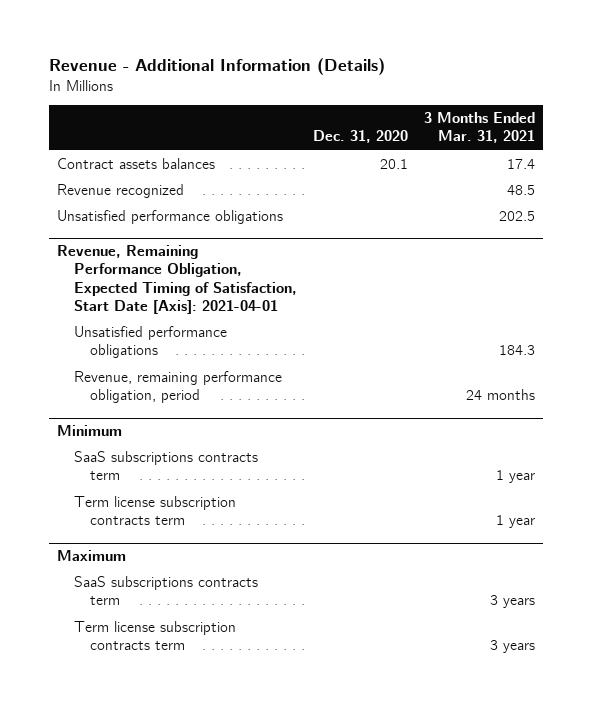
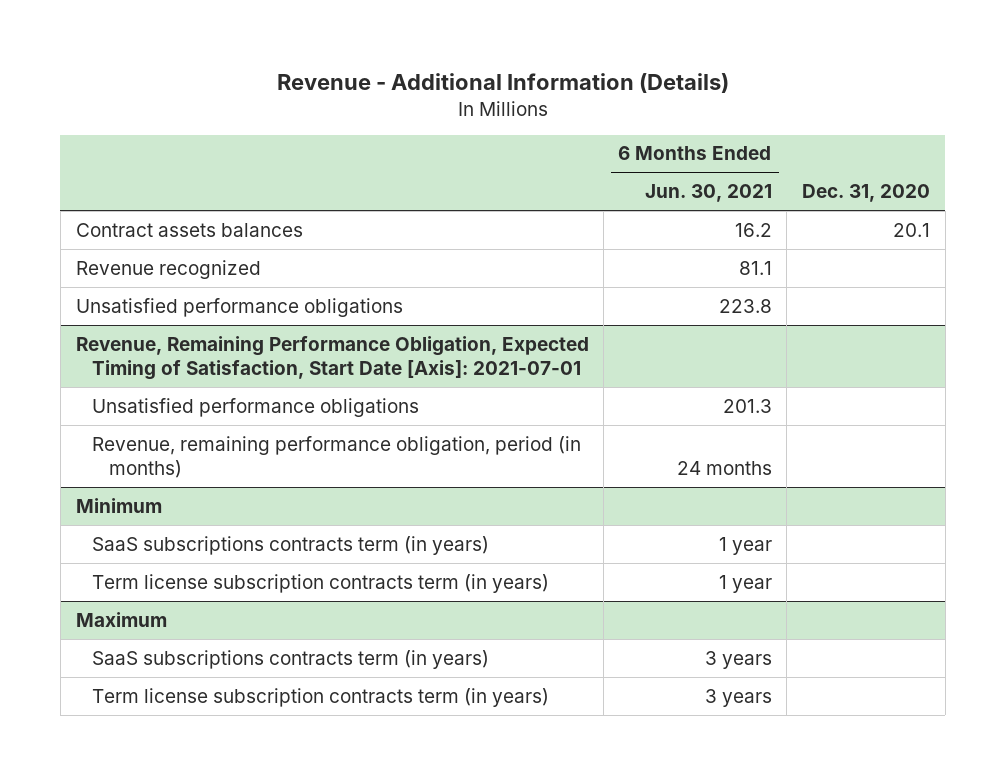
- | Dec. 31, 2020 | 3 Months Ended Mar. 31, 2021
+ | 6 Months Ended Jun. 30, 2021 | Dec. 31, 2020
- Revenue, Remaining Performance Obligation, Expected Timing of Satisfaction, Start Date [Axis]: 2021-04-01
- Unsatisfied performance obligations | | 184.3
- Revenue, remaining performance obligation, period | | 24 months
+ Revenue, Remaining Performance Obligation, Expected Timing of Satisfaction, Start Date [Axis]: 2021-07-01
+ Unsatisfied performance obligations | 201.3 |
+ Revenue, remaining performance obligation, period (in months) | 24 months |
@ Minimum
- SaaS subscriptions contracts term | | 1 year
- Term license subscription contracts term | | 1 year
+ SaaS subscriptions contracts term (in years) | 1 year |
+ Term license subscription contracts term (in years) | 1 year |
@ Maximum
- SaaS subscriptions contracts term | | 3 years
- Term license subscription contracts term | | 3 years
+ SaaS subscriptions contracts term (in years) | 3 years |
+ Term license subscription contracts term (in years) | 3 years |

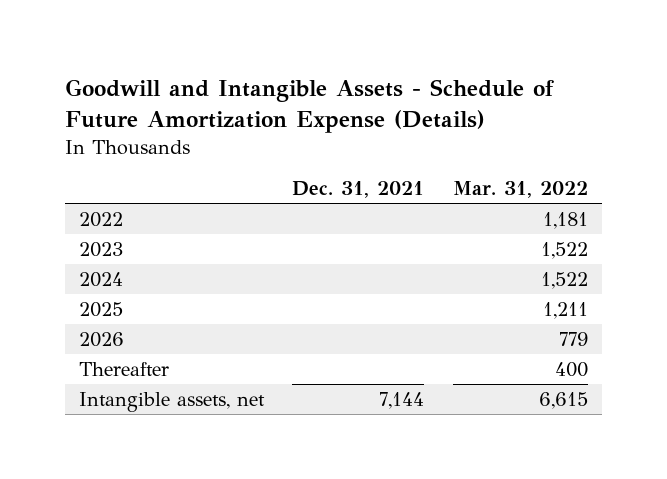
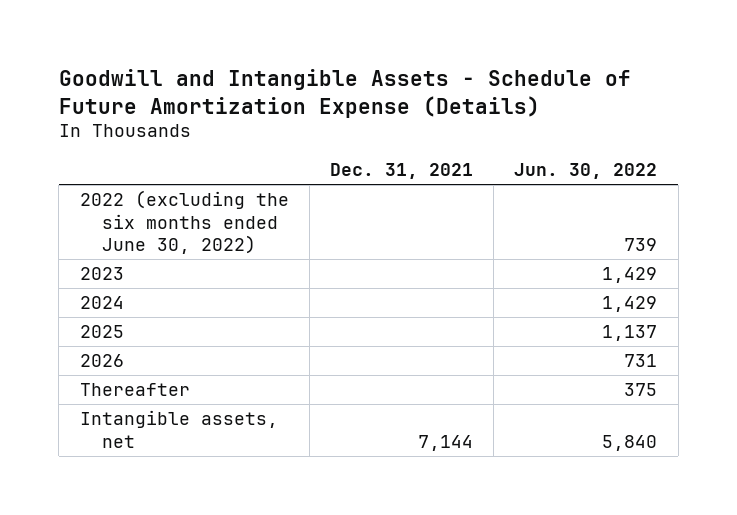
- | Dec. 31, 2021 | Mar. 31, 2022
+ | Dec. 31, 2021 | Jun. 30, 2022
- 2022 | | 1,181
+ 2022 (excluding the six months ended June 30, 2022) | | 739

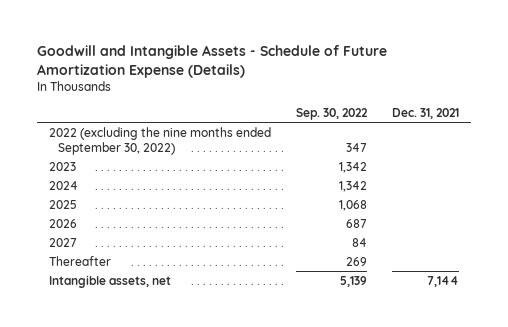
- | Dec. 31, 2021 | Jun. 30, 2022
+ | Sep. 30, 2022 | Dec. 31, 2021
- 2022 (excluding the six months ended June 30, 2022) | | 739
+ 2022 (excluding the nine months ended September 30, 2022) | 347 |
+ 2027 | 84 |

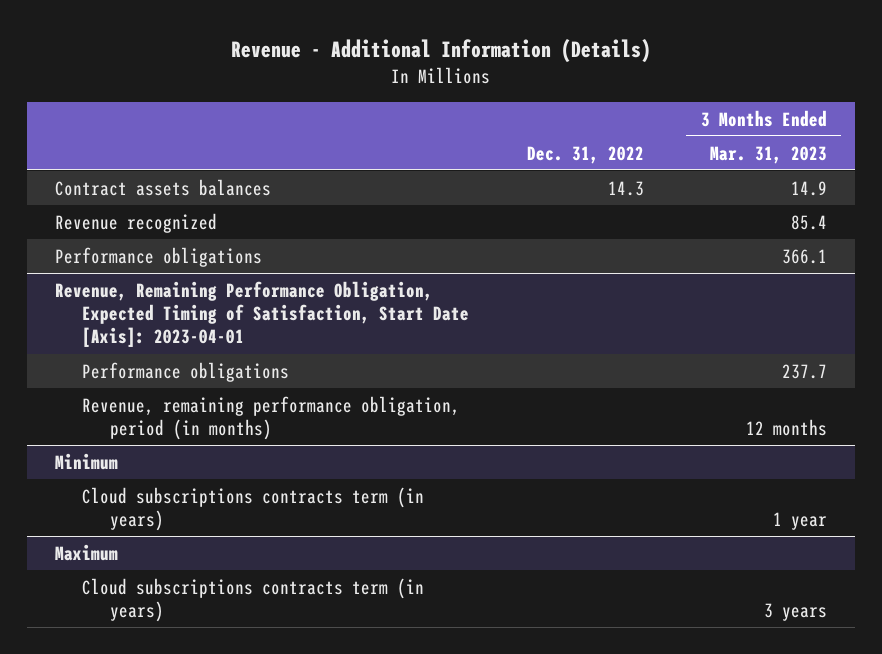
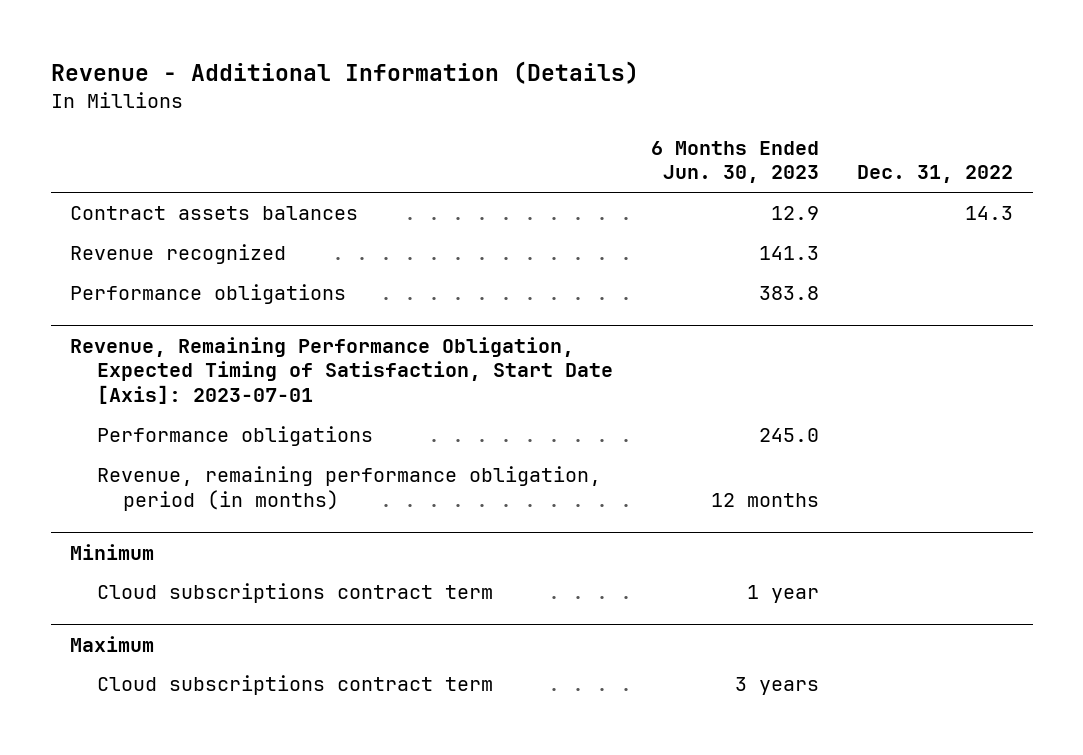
- | Dec. 31, 2022 | 3 Months Ended Mar. 31, 2023
+ | 6 Months Ended Jun. 30, 2023 | Dec. 31, 2022
- Revenue, Remaining Performance Obligation, Expected Timing of Satisfaction, Start Date [Axis]: 2023-04-01
- Performance obligations | | 237.7
- Revenue, remaining performance obligation, period (in months) | | 12 months
+ Revenue, Remaining Performance Obligation, Expected Timing of Satisfaction, Start Date [Axis]: 2023-07-01
+ Performance obligations | 245.0 |
+ Revenue, remaining performance obligation, period (in months) | 12 months |
@ Minimum
- Cloud subscriptions contracts term (in years) | | 1 year
+ Cloud subscriptions contract term | 1 year |
@ Maximum
- Cloud subscriptions contracts term (in years) | | 3 years
+ Cloud subscriptions contract term | 3 years |

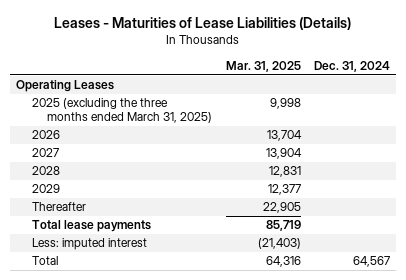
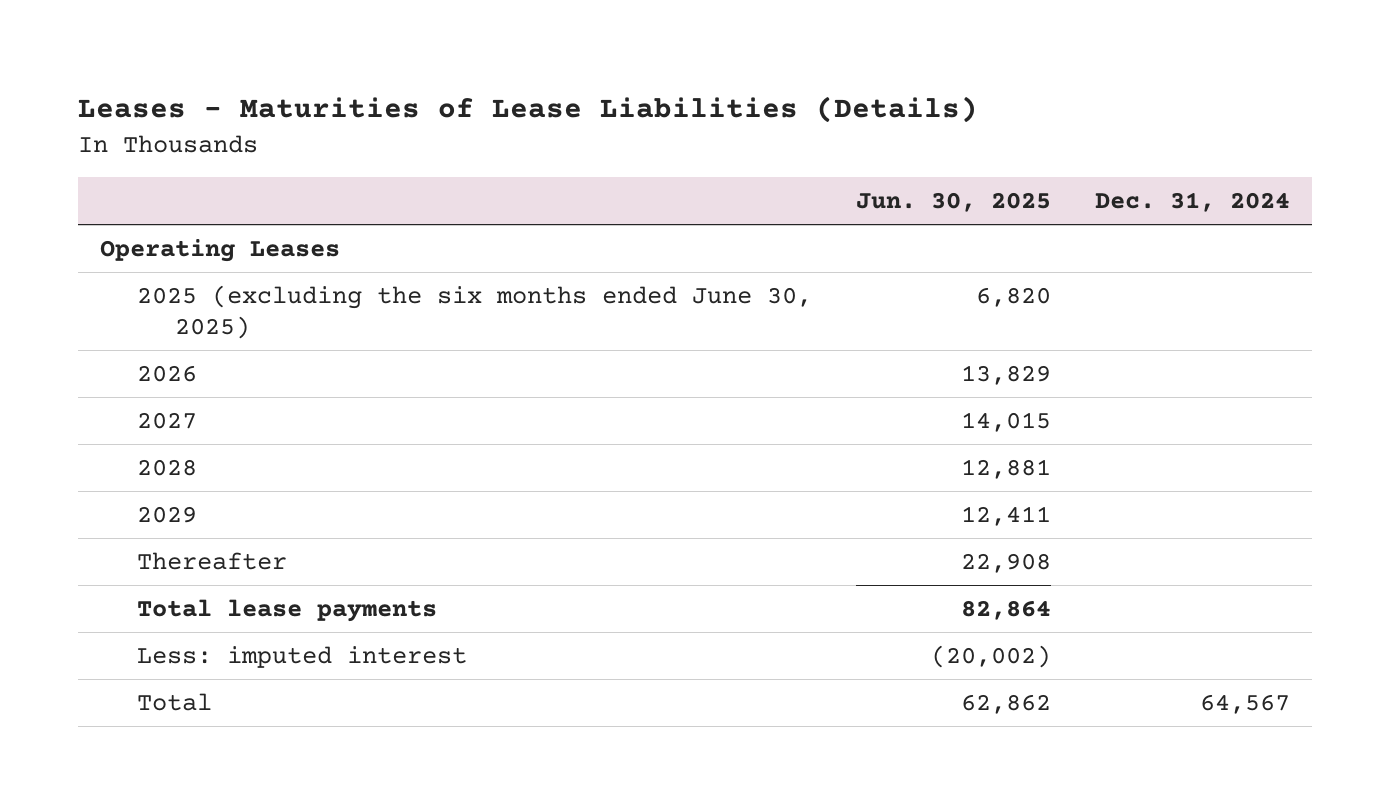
- | Mar. 31, 2025 | Dec. 31, 2024
+ | Jun. 30, 2025 | Dec. 31, 2024
- 2025 (excluding the three months ended March 31, 2025) | 9,998 |
+ 2025 (excluding the six months ended June 30, 2025) | 6,820 |

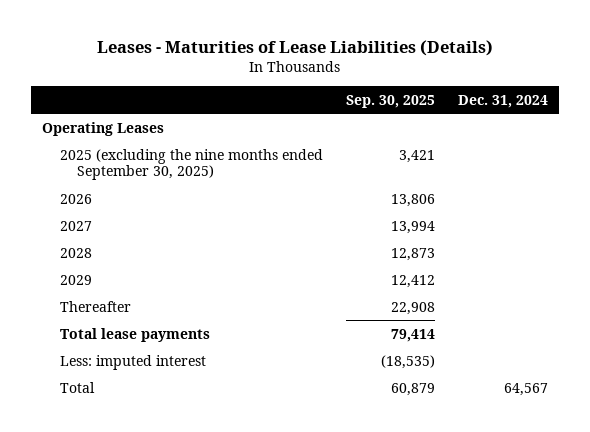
- | Jun. 30, 2025 | Dec. 31, 2024
+ | Sep. 30, 2025 | Dec. 31, 2024
- 2025 (excluding the six months ended June 30, 2025) | 6,820 |
+ 2025 (excluding the nine months ended September 30, 2025) | 3,421 |

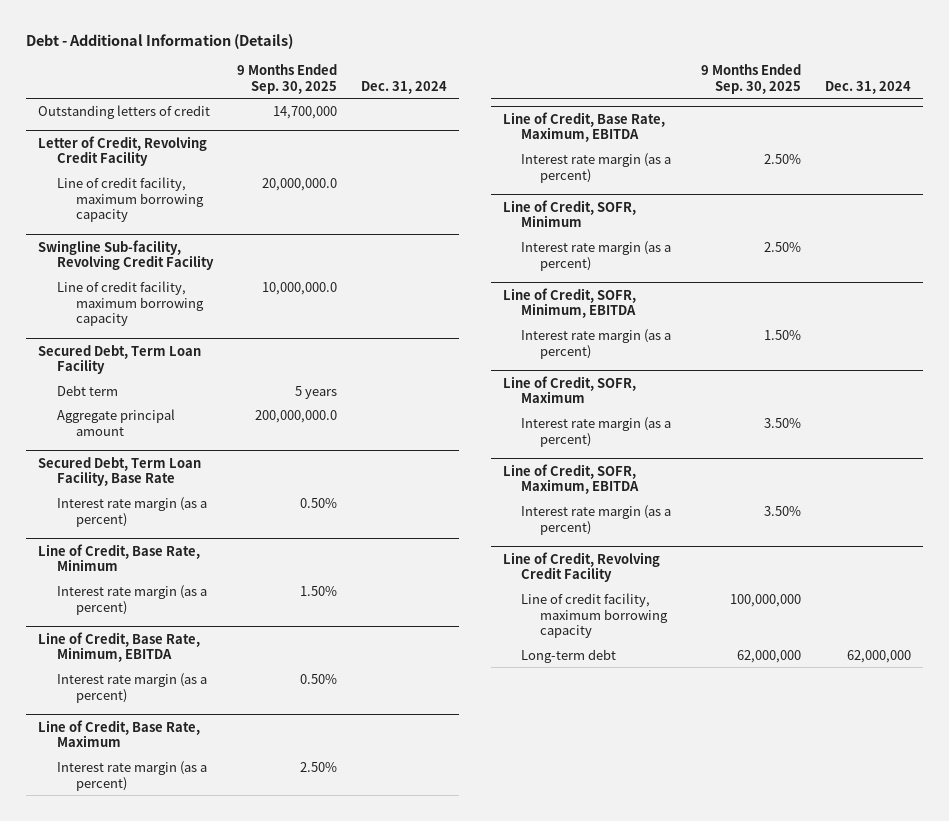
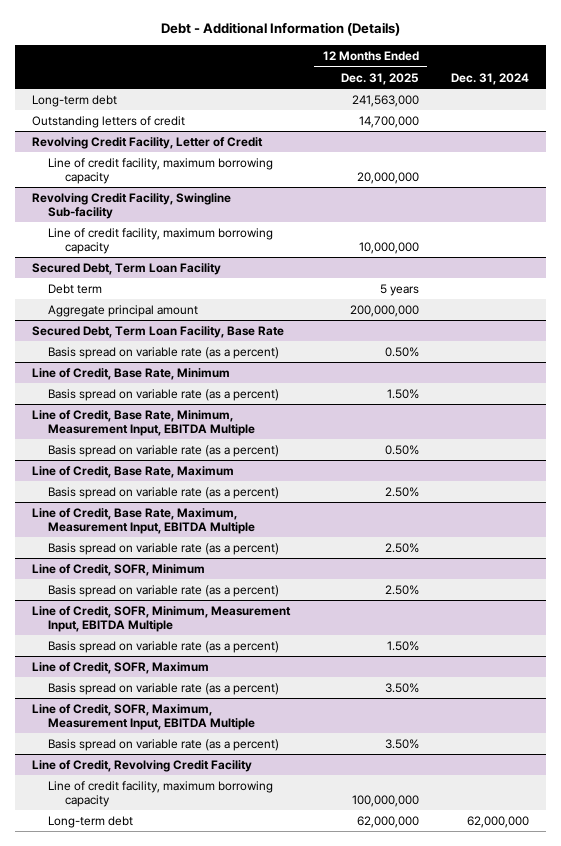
- | 9 Months Ended Sep. 30, 2025 | Dec. 31, 2024
+ | 12 Months Ended Dec. 31, 2025 | Dec. 31, 2024
+ Long-term debt | 241,563,000 |
- Letter of Credit, Revolving Credit Facility
+ Revolving Credit Facility, Letter of Credit
- Swingline Sub-facility, Revolving Credit Facility
+ Revolving Credit Facility, Swingline Sub-facility
@ Secured Debt, Term Loan Facility, Base Rate
- Interest rate margin (as a percent) | 0.50% |
+ Basis spread on variable rate (as a percent) | 0.50% |
@ Line of Credit, Base Rate, Minimum
- Interest rate margin (as a percent) | 1.50% |
- Line of Credit, Base Rate, Minimum, EBITDA
- Interest rate margin (as a percent) | 0.50% |
@ Line of Credit, Base Rate, Minimum
+ Basis spread on variable rate (as a percent) | 1.50% |
+ Line of Credit, Base Rate, Minimum, Measurement Input, EBITDA Multiple
+ Basis spread on variable rate (as a percent) | 0.50% |
@ Line of Credit, Base Rate, Maximum
- Interest rate margin (as a percent) | 2.50% |
- Line of Credit, Base Rate, Maximum, EBITDA
- Interest rate margin (as a percent) | 2.50% |
@ Line of Credit, Base Rate, Maximum
+ Basis spread on variable rate (as a percent) | 2.50% |
+ Line of Credit, Base Rate, Maximum, Measurement Input, EBITDA Multiple
+ Basis spread on variable rate (as a percent) | 2.50% |
@ Line of Credit, SOFR, Minimum
- Interest rate margin (as a percent) | 2.50% |
- Line of Credit, SOFR, Minimum, EBITDA
- Interest rate margin (as a percent) | 1.50% |
@ Line of Credit, SOFR, Minimum
+ Basis spread on variable rate (as a percent) | 2.50% |
+ Line of Credit, SOFR, Minimum, Measurement Input, EBITDA Multiple
+ Basis spread on variable rate (as a percent) | 1.50% |
@ Line of Credit, SOFR, Maximum
- Interest rate margin (as a percent) | 3.50% |
- Line of Credit, SOFR, Maximum, EBITDA
- Interest rate margin (as a percent) | 3.50% |
@ Line of Credit, SOFR, Maximum
+ Basis spread on variable rate (as a percent) | 3.50% |
+ Line of Credit, SOFR, Maximum, Measurement Input, EBITDA Multiple
+ Basis spread on variable rate (as a percent) | 3.50% |

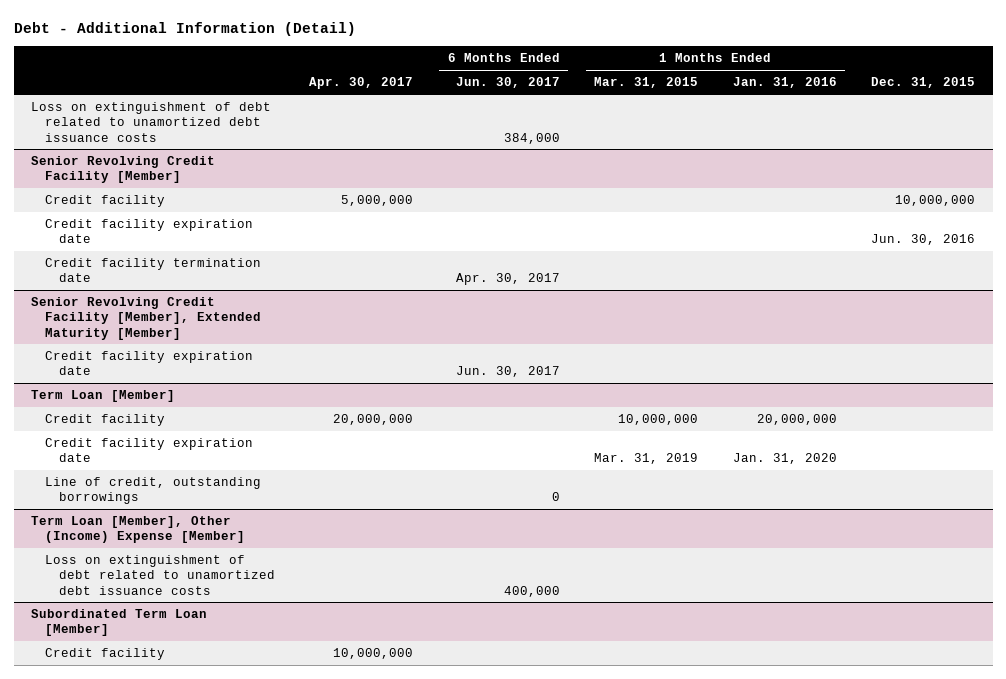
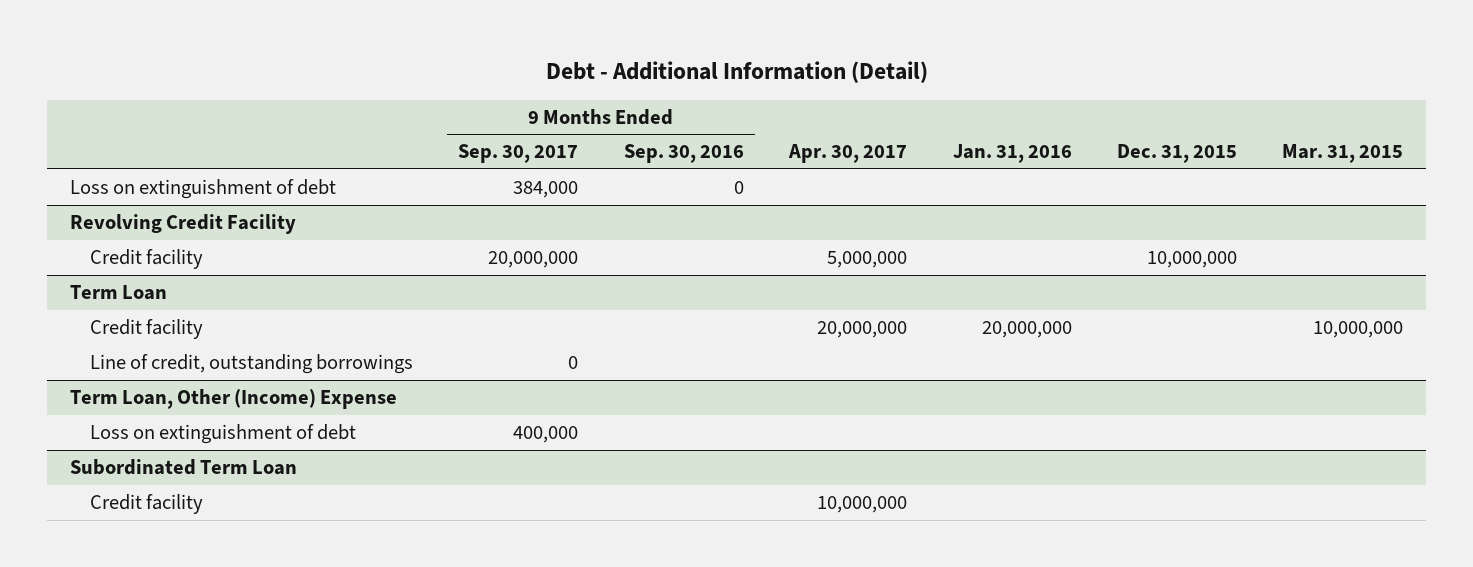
- | Apr. 30, 2017 | 6 Months Ended Jun. 30, 2017 | 1 Months Ended Mar. 31, 2015 | 1 Months Ended Jan. 31, 2016 | Dec. 31, 2015
+ | 9 Months Ended Sep. 30, 2017 | 9 Months Ended Sep. 30, 2016 | Apr. 30, 2017 | Jan. 31, 2016 | Dec. 31, 2015 | Mar. 31, 2015
- Loss on extinguishment of debt related to unamortized debt issuance costs | | 384,000 | | |
- Senior Revolving Credit Facility [Member]
+ Loss on extinguishment of debt | 384,000 | 0 | | | |
+ Revolving Credit Facility
- Credit facility expiration date | | | | | Jun. 30, 2016
- Credit facility termination date | | Apr. 30, 2017 | | |
- Senior Revolving Credit Facility [Member], Extended Maturity [Member]
- Credit facility expiration date | | Jun. 30, 2017 | | |
- Term Loan [Member]
+ Term Loan
- Credit facility expiration date | | | Mar. 31, 2019 | Jan. 31, 2020 |
- Term Loan [Member], Other (Income) Expense [Member]
- Loss on extinguishment of debt related to unamortized debt issuance costs | | 400,000 | | |
- Subordinated Term Loan [Member]
+ Term Loan, Other (Income) Expense
+ Loss on extinguishment of debt | 400,000 | | | | |
+ Subordinated Term Loan

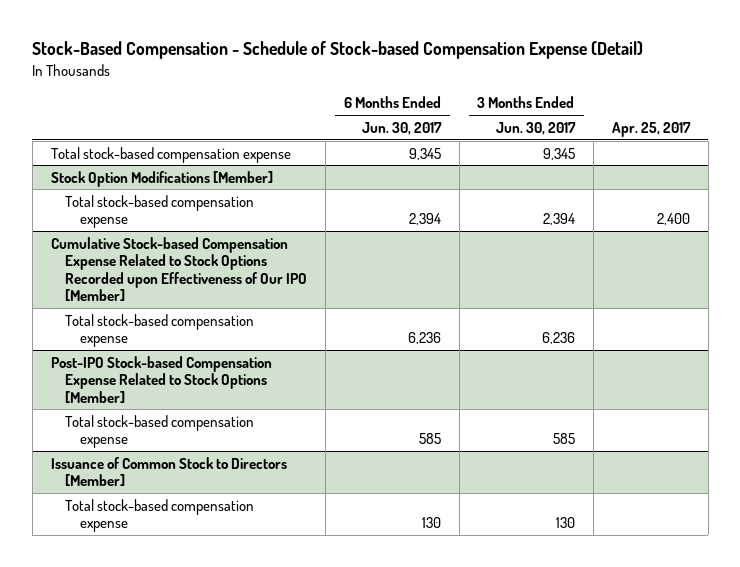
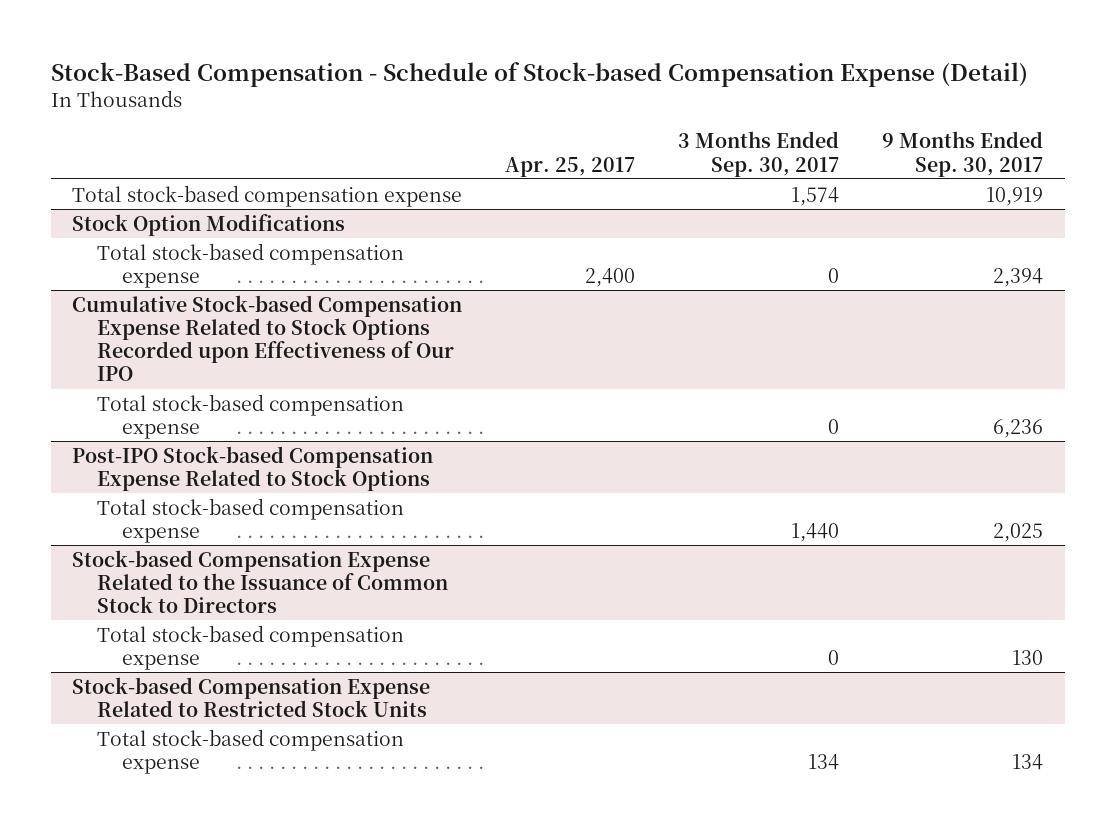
- | 6 Months Ended Jun. 30, 2017 | 3 Months Ended Jun. 30, 2017 | Apr. 25, 2017
+ | Apr. 25, 2017 | 3 Months Ended Sep. 30, 2017 | 9 Months Ended Sep. 30, 2017
- Stock Option Modifications [Member]
+ Stock Option Modifications
- Cumulative Stock-based Compensation Expense Related to Stock Options Recorded upon Effectiveness of Our IPO [Member]
+ Cumulative Stock-based Compensation Expense Related to Stock Options Recorded upon Effectiveness of Our IPO
- Post-IPO Stock-based Compensation Expense Related to Stock Options [Member]
+ Post-IPO Stock-based Compensation Expense Related to Stock Options
- Issuance of Common Stock to Directors [Member]
+ Stock-based Compensation Expense Related to the Issuance of Common Stock to Directors
+ Stock-based Compensation Expense Related to Restricted Stock Units
+ Total stock-based compensation expense | | 134 | 134

